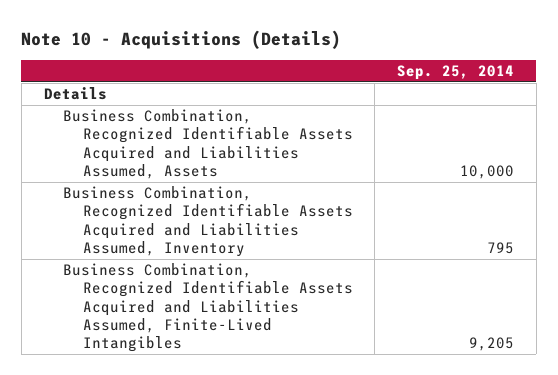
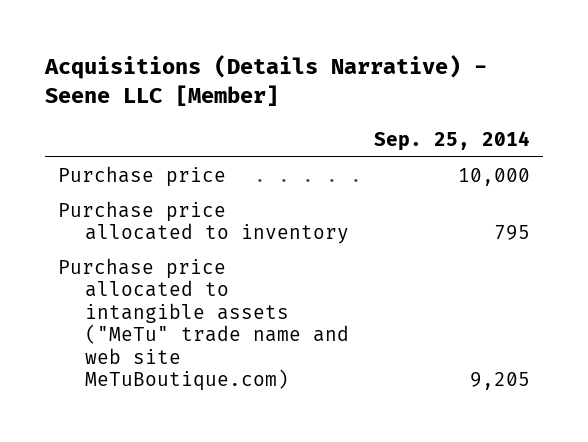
- Note 10 - Acquisitions (Details)
+ Acquisitions (Details Narrative) - Seene LLC [Member]
- Details
- Business Combination, Recognized Identifiable Assets Acquired and Liabilities Assumed, Assets | 10,000
- Business Combination, Recognized Identifiable Assets Acquired and Liabilities Assumed, Inventory | 795
- Business Combination, Recognized Identifiable Assets Acquired and Liabilities Assumed, Finite-Lived Intangibles | 9,205
+ Purchase price | 10,000
+ Purchase price allocated to inventory | 795
+ Purchase price allocated to intangible assets ("MeTu" trade name and web site MeTuBoutique.com) | 9,205

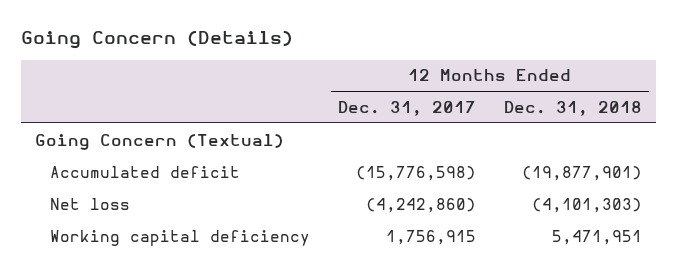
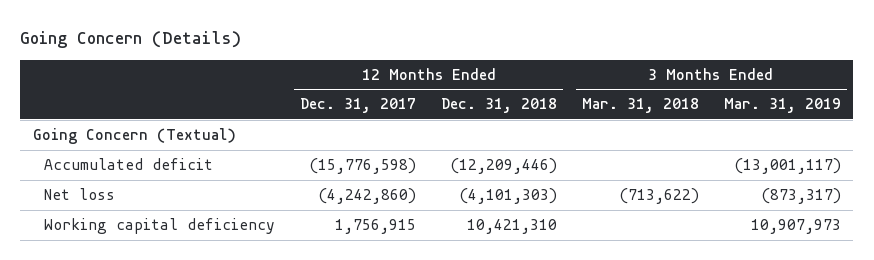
- | 12 Months Ended Dec. 31, 2017 | 12 Months Ended Dec. 31, 2018
+ | 12 Months Ended Dec. 31, 2017 | 12 Months Ended Dec. 31, 2018 | 3 Months Ended Mar. 31, 2018 | 3 Months Ended Mar. 31, 2019
- Accumulated deficit | (15,776,598) | (19,877,901)
+ Accumulated deficit | (15,776,598) | (12,209,446) | | (13,001,117)
- Working capital deficiency | 1,756,915 | 5,471,951
+ Working capital deficiency | 1,756,915 | 10,421,310 | | 10,907,973

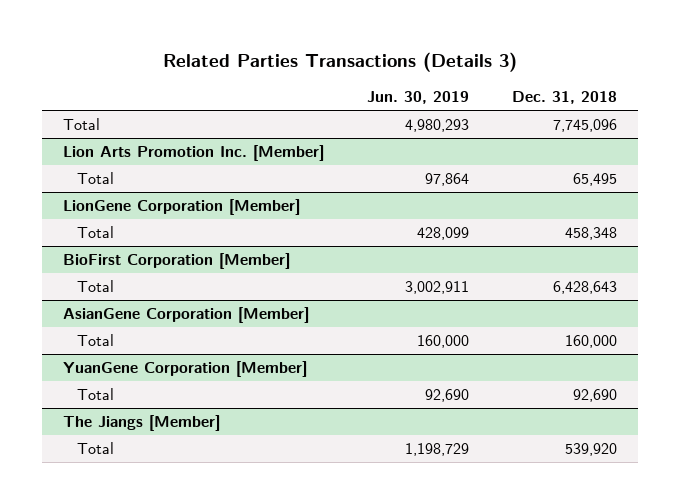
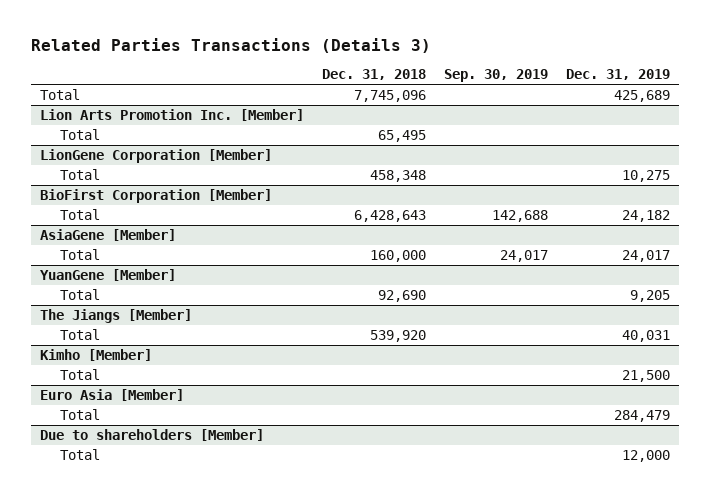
- | Jun. 30, 2019 | Dec. 31, 2018
+ | Dec. 31, 2018 | Sep. 30, 2019 | Dec. 31, 2019
- AsianGene Corporation [Member]
+ AsiaGene [Member]
- YuanGene Corporation [Member]
+ YuanGene [Member]
+ Kimho [Member]
+ Total | | | 21,500
+ Euro Asia [Member]
+ Total | | | 284,479
+ Due to shareholders [Member]
+ Total | | | 12,000

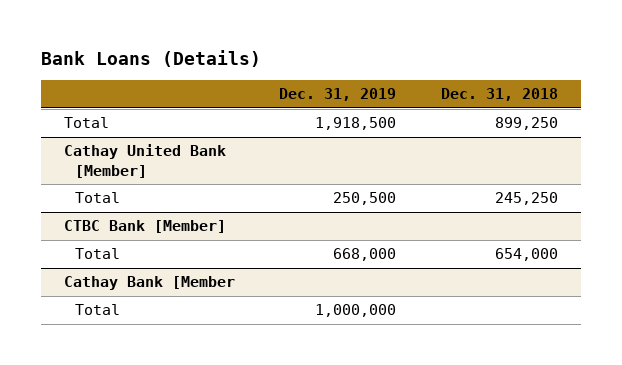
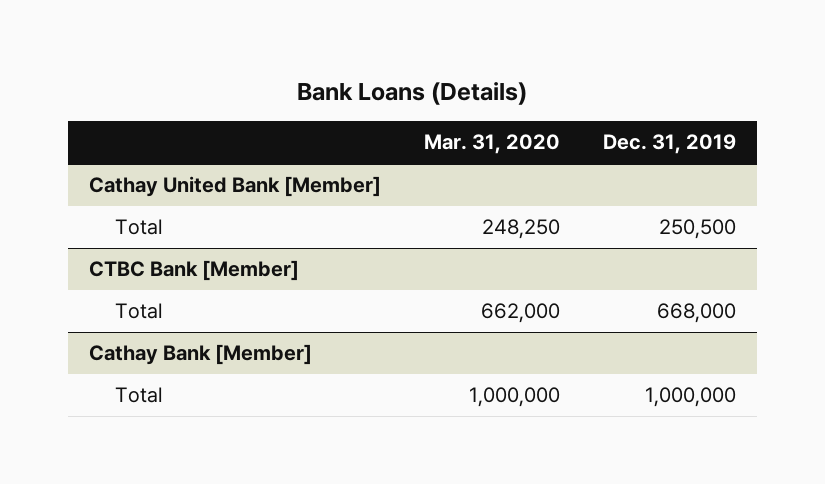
- | Dec. 31, 2019 | Dec. 31, 2018
+ | Mar. 31, 2020 | Dec. 31, 2019
- Total | 1,918,500 | 899,250
- Cathay Bank [Member
+ Cathay Bank [Member]

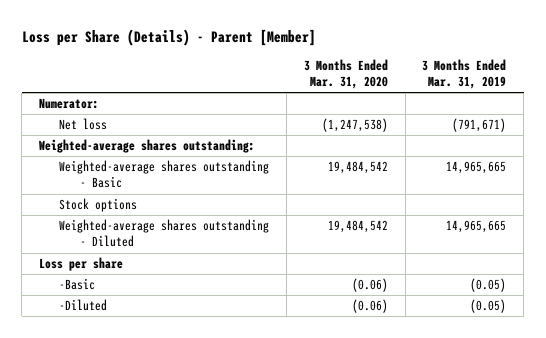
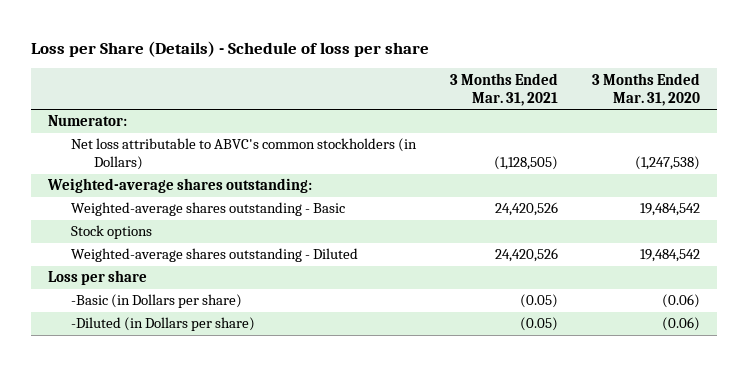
- Loss per Share (Details) - Parent [Member]
+ Loss per Share (Details) - Schedule of loss per share
- | 3 Months Ended Mar. 31, 2020 | 3 Months Ended Mar. 31, 2019
+ | 3 Months Ended Mar. 31, 2021 | 3 Months Ended Mar. 31, 2020
- Net loss | (1,247,538) | (791,671)
+ Net loss attributable to ABVC's common stockholders (in Dollars) | (1,128,505) | (1,247,538)
- -Basic | (0.06) | (0.05)
- -Diluted | (0.06) | (0.05)
+ -Basic (in Dollars per share) | (0.05) | (0.06)
+ -Diluted (in Dollars per share) | (0.05) | (0.06)

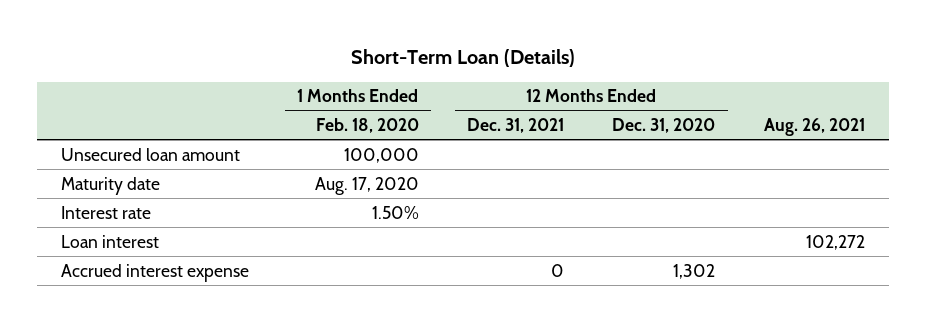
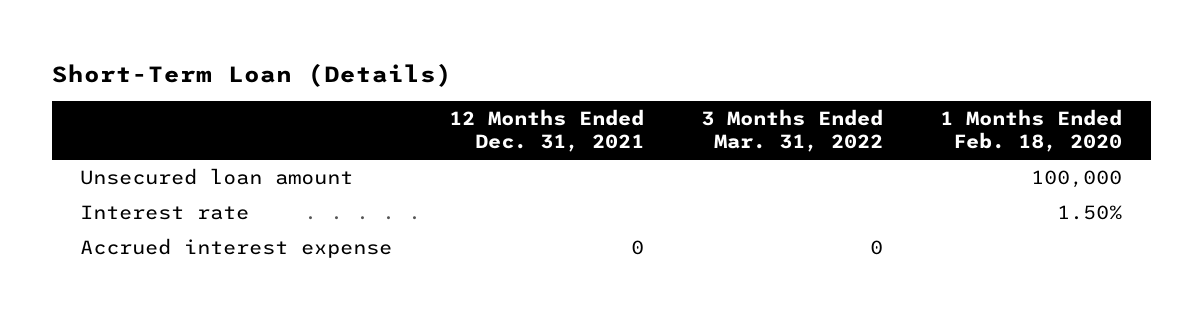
- | 1 Months Ended Feb. 18, 2020 | 12 Months Ended Dec. 31, 2021 | 12 Months Ended Dec. 31, 2020 | Aug. 26, 2021
+ | 12 Months Ended Dec. 31, 2021 | 3 Months Ended Mar. 31, 2022 | 1 Months Ended Feb. 18, 2020
- Maturity date | Aug. 17, 2020 | | |
- Loan interest | | | | 102,272

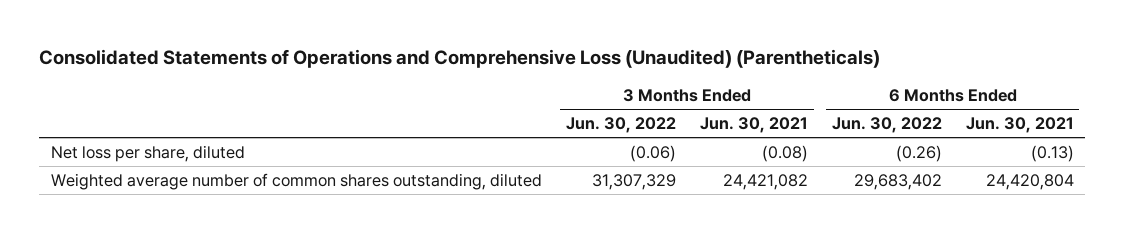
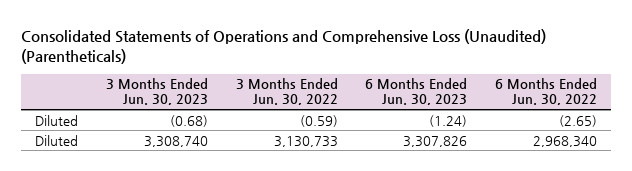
- | 3 Months Ended Jun. 30, 2022 | 3 Months Ended Jun. 30, 2021 | 6 Months Ended Jun. 30, 2022 | 6 Months Ended Jun. 30, 2021
+ | 3 Months Ended Jun. 30, 2023 | 3 Months Ended Jun. 30, 2022 | 6 Months Ended Jun. 30, 2023 | 6 Months Ended Jun. 30, 2022
- Net loss per share, diluted | (0.06) | (0.08) | (0.26) | (0.13)
- Weighted average number of common shares outstanding, diluted | 31,307,329 | 24,421,082 | 29,683,402 | 24,420,804
+ Diluted | (0.68) | (0.59) | (1.24) | (2.65)
+ Diluted | 3,308,740 | 3,130,733 | 3,307,826 | 2,968,340

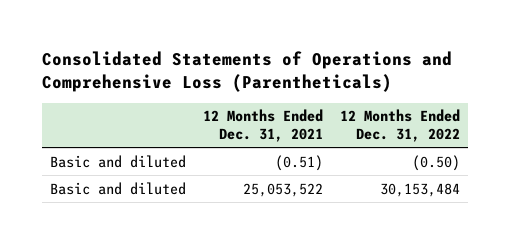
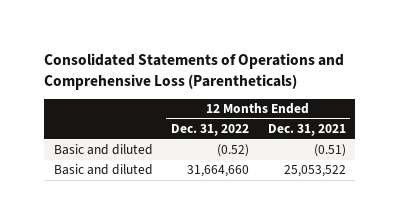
- | 12 Months Ended Dec. 31, 2021 | 12 Months Ended Dec. 31, 2022
+ | 12 Months Ended Dec. 31, 2022 | 12 Months Ended Dec. 31, 2021
- Basic and diluted | (0.51) | (0.50)
- Basic and diluted | 25,053,522 | 30,153,484
+ Basic and diluted | (0.52) | (0.51)
+ Basic and diluted | 31,664,660 | 25,053,522

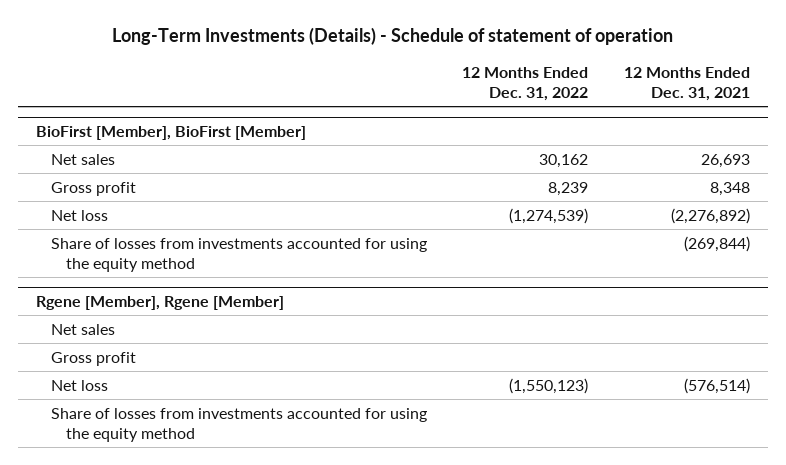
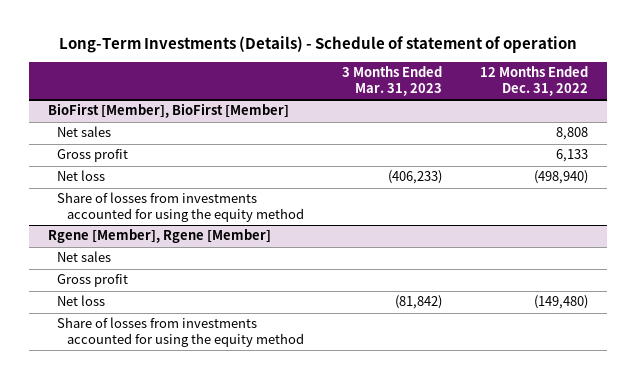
- | 12 Months Ended Dec. 31, 2022 | 12 Months Ended Dec. 31, 2021
+ | 3 Months Ended Mar. 31, 2023 | 12 Months Ended Dec. 31, 2022
@ BioFirst [Member], BioFirst [Member]
- Net sales | 30,162 | 26,693
- Gross profit | 8,239 | 8,348
- Net loss | (1,274,539) | (2,276,892)
+ Net sales | | 8,808
+ Gross profit | | 6,133
+ Net loss | (406,233) | (498,940)
@ Rgene [Member], Rgene [Member]
- Net loss | (1,550,123) | (576,514)
+ Net loss | (81,842) | (149,480)

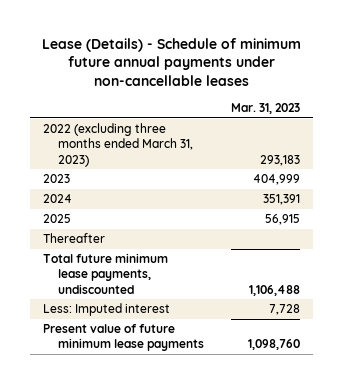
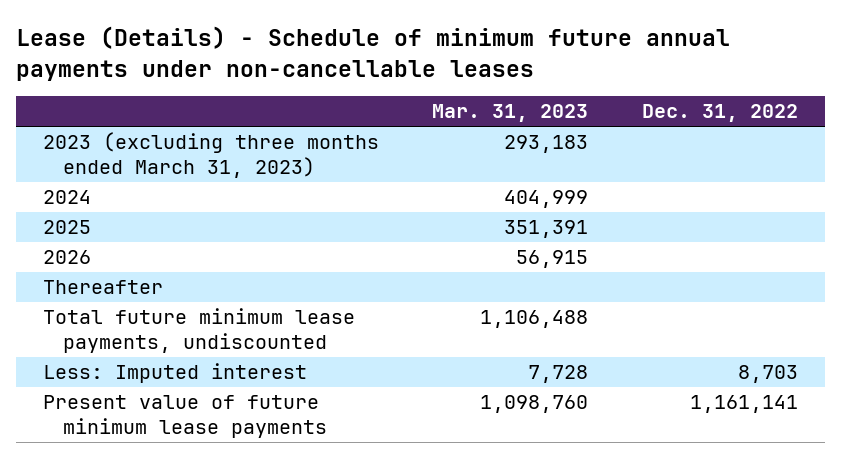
- | Mar. 31, 2023
+ | Mar. 31, 2023 | Dec. 31, 2022
- 2022 (excluding three months ended March 31, 2023) | 293,183
- 2023 | 404,999
- 2024 | 351,391
- 2025 | 56,915
+ 2023 (excluding three months ended March 31, 2023) | 293,183 |
+ 2024 | 404,999 |
+ 2025 | 351,391 |
+ 2026 | 56,915 |

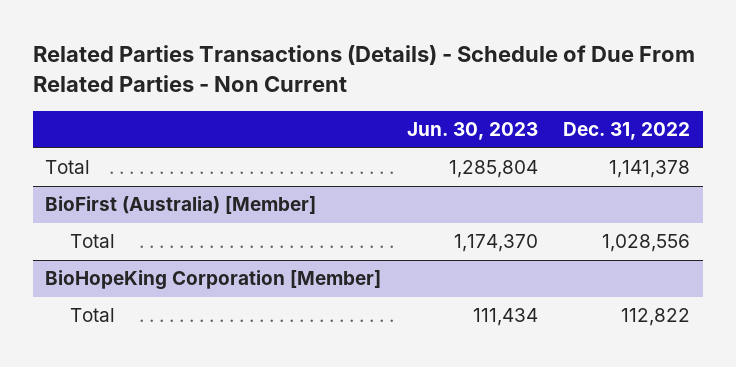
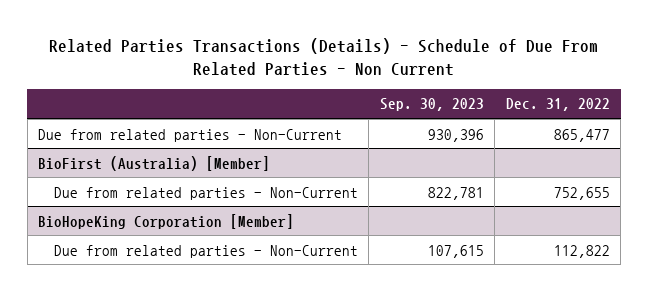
- | Jun. 30, 2023 | Dec. 31, 2022
+ | Sep. 30, 2023 | Dec. 31, 2022
- Total | 1,285,804 | 1,141,378
+ Due from related parties - Non-Current | 930,396 | 865,477
@ BioFirst (Australia) [Member]
- Total | 1,174,370 | 1,028,556
+ Due from related parties - Non-Current | 822,781 | 752,655
@ BioHopeKing Corporation [Member]
- Total | 111,434 | 112,822
+ Due from related parties - Non-Current | 107,615 | 112,822

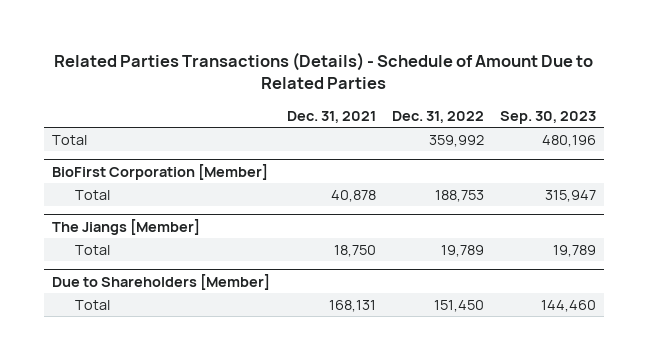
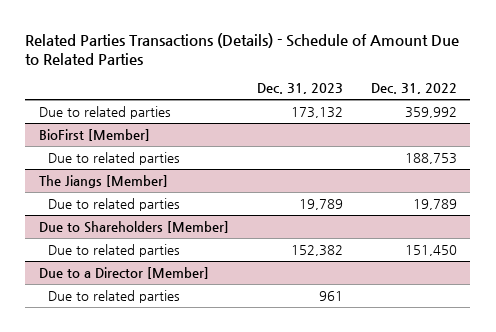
- | Dec. 31, 2021 | Dec. 31, 2022 | Sep. 30, 2023
+ | Dec. 31, 2023 | Dec. 31, 2022
- Total | | 359,992 | 480,196
- BioFirst Corporation [Member]
- Total | 40,878 | 188,753 | 315,947
+ Due to related parties | 173,132 | 359,992
+ BioFirst [Member]
+ Due to related parties | | 188,753
@ The Jiangs [Member]
- Total | 18,750 | 19,789 | 19,789
+ Due to related parties | 19,789 | 19,789
@ Due to Shareholders [Member]
- Total | 168,131 | 151,450 | 144,460
+ Due to related parties | 152,382 | 151,450
+ Due to a Director [Member]
+ Due to related parties | 961 |

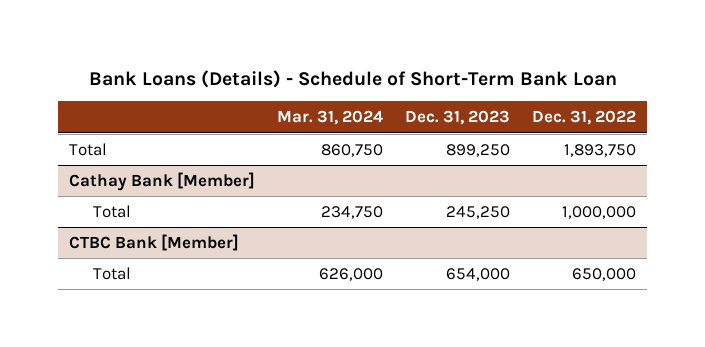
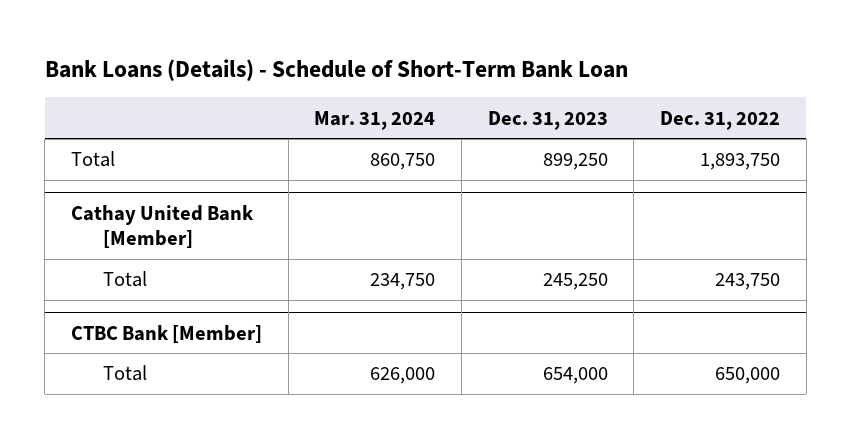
- Cathay Bank [Member]
- Total | 234,750 | 245,250 | 1,000,000
+ Cathay United Bank [Member]
+ Total | 234,750 | 245,250 | 243,750

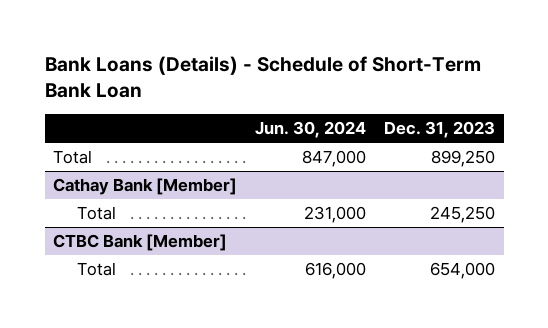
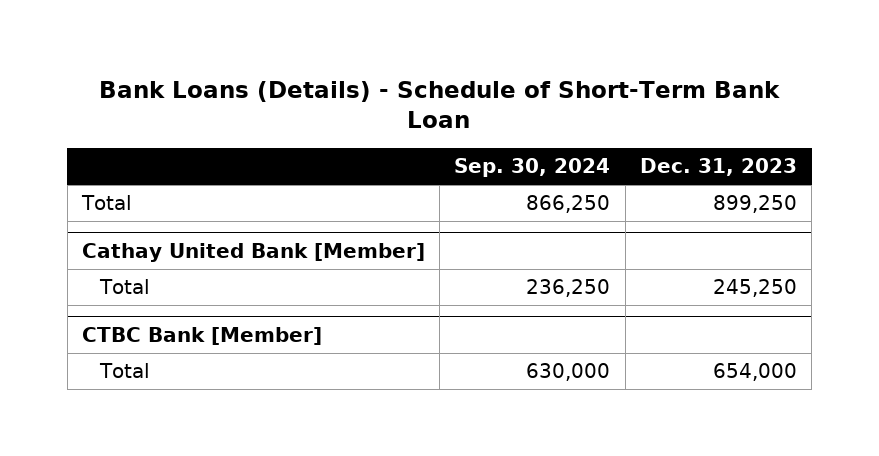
- | Jun. 30, 2024 | Dec. 31, 2023
+ | Sep. 30, 2024 | Dec. 31, 2023
- Cathay Bank [Member]
+ Cathay United Bank [Member]

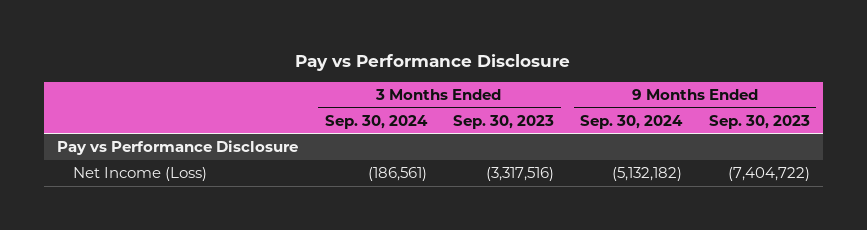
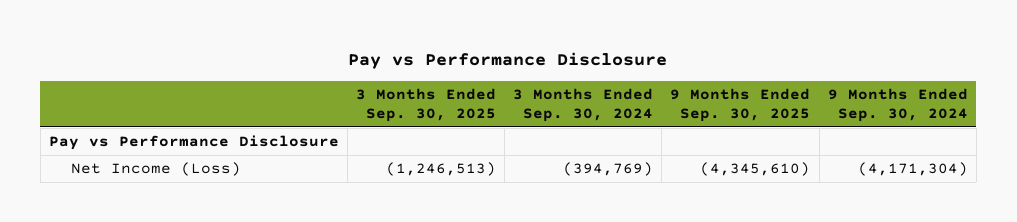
- | 3 Months Ended Sep. 30, 2024 | 3 Months Ended Sep. 30, 2023 | 9 Months Ended Sep. 30, 2024 | 9 Months Ended Sep. 30, 2023
+ | 3 Months Ended Sep. 30, 2025 | 3 Months Ended Sep. 30, 2024 | 9 Months Ended Sep. 30, 2025 | 9 Months Ended Sep. 30, 2024
- Net Income (Loss) | (186,561) | (3,317,516) | (5,132,182) | (7,404,722)
+ Net Income (Loss) | (1,246,513) | (394,769) | (4,345,610) | (4,171,304)

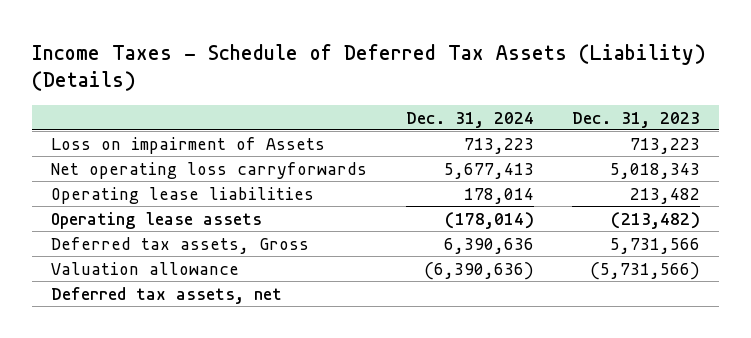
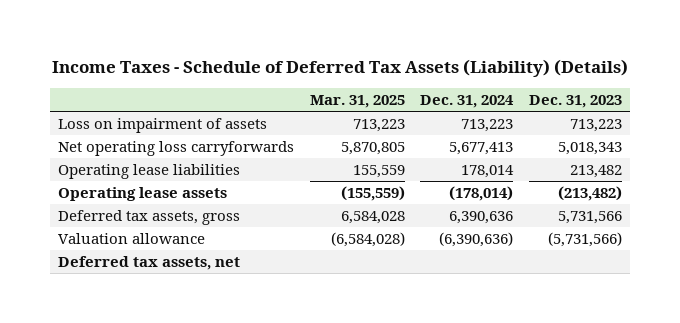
- | Dec. 31, 2024 | Dec. 31, 2023
+ | Mar. 31, 2025 | Dec. 31, 2024 | Dec. 31, 2023
- Loss on impairment of Assets | 713,223 | 713,223
+ Loss on impairment of assets | 713,223 | 713,223 | 713,223
- Deferred tax assets, Gross | 6,390,636 | 5,731,566
+ Deferred tax assets, gross | 6,584,028 | 6,390,636 | 5,731,566

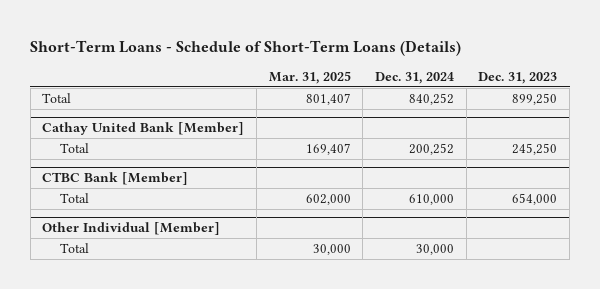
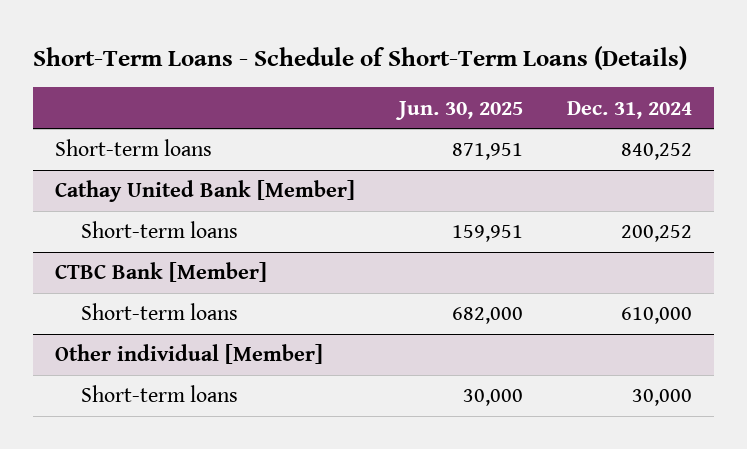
- | Mar. 31, 2025 | Dec. 31, 2024 | Dec. 31, 2023
+ | Jun. 30, 2025 | Dec. 31, 2024
- Total | 801,407 | 840,252 | 899,250
+ Short-term loans | 871,951 | 840,252
@ Cathay United Bank [Member]
- Total | 169,407 | 200,252 | 245,250
+ Short-term loans | 159,951 | 200,252
@ CTBC Bank [Member]
- Total | 602,000 | 610,000 | 654,000
- Other Individual [Member]
- Total | 30,000 | 30,000 |
@ CTBC Bank [Member]
+ Short-term loans | 682,000 | 610,000
+ Other individual [Member]
+ Short-term loans | 30,000 | 30,000

